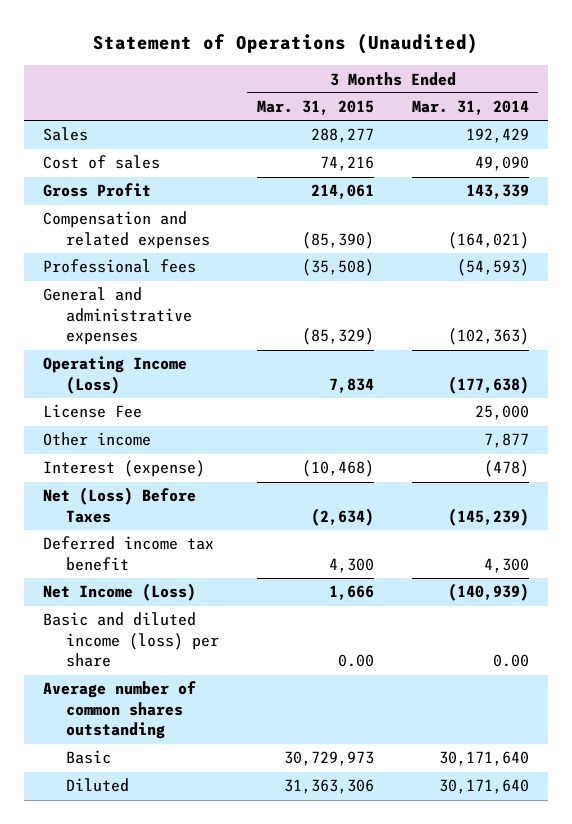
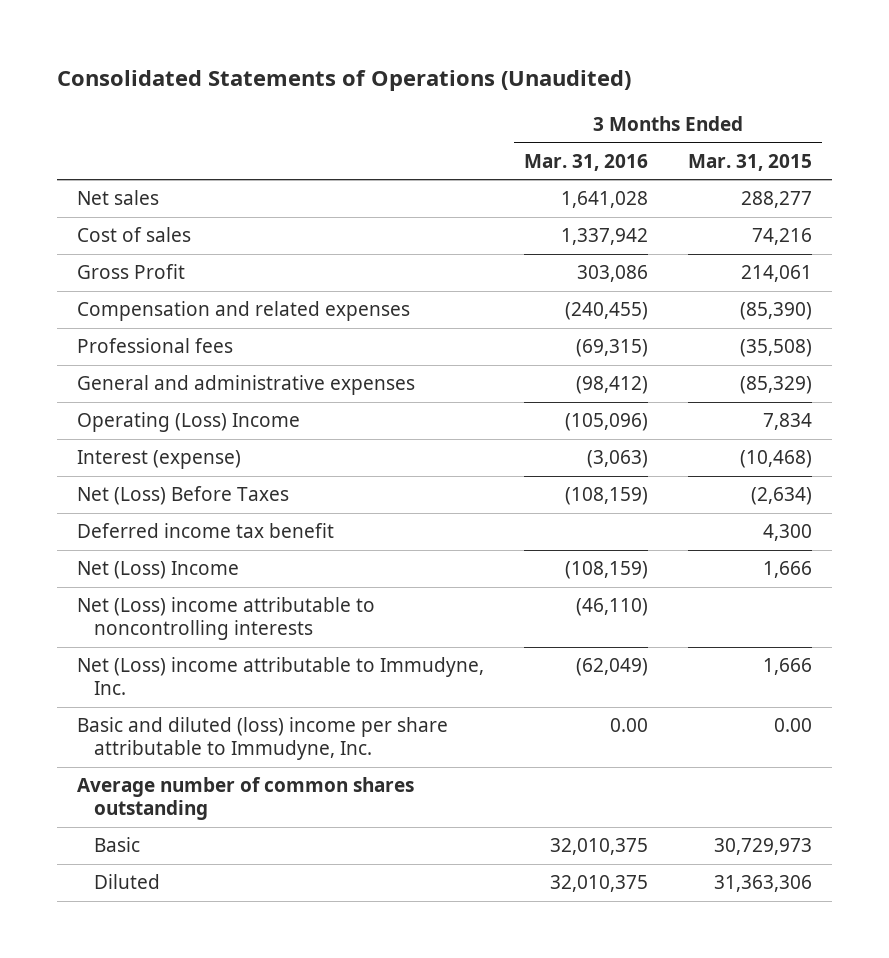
- Statement of Operations (Unaudited)
+ Consolidated Statements of Operations (Unaudited)
- | 3 Months Ended Mar. 31, 2015 | 3 Months Ended Mar. 31, 2014
+ | 3 Months Ended Mar. 31, 2016 | 3 Months Ended Mar. 31, 2015
- Sales | 288,277 | 192,429
+ Net sales | 1,641,028 | 288,277
- Operating Income (Loss) | 7,834 | (177,638)
- License Fee | | 25,000
- Other income | | 7,877
+ Operating (Loss) Income | (105,096) | 7,834
- Net Income (Loss) | 1,666 | (140,939)
- Basic and diluted income (loss) per share | 0.00 | 0.00
+ Net (Loss) Income | (108,159) | 1,666
+ Net (Loss) income attributable to noncontrolling interests | (46,110) |
+ Net (Loss) income attributable to Immudyne, Inc. | (62,049) | 1,666
+ Basic and diluted (loss) income per share attributable to Immudyne, Inc. | 0.00 | 0.00

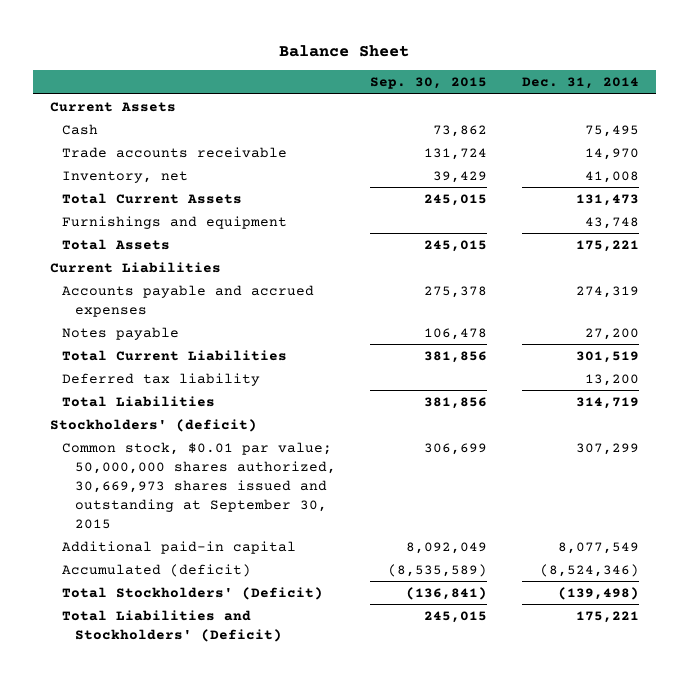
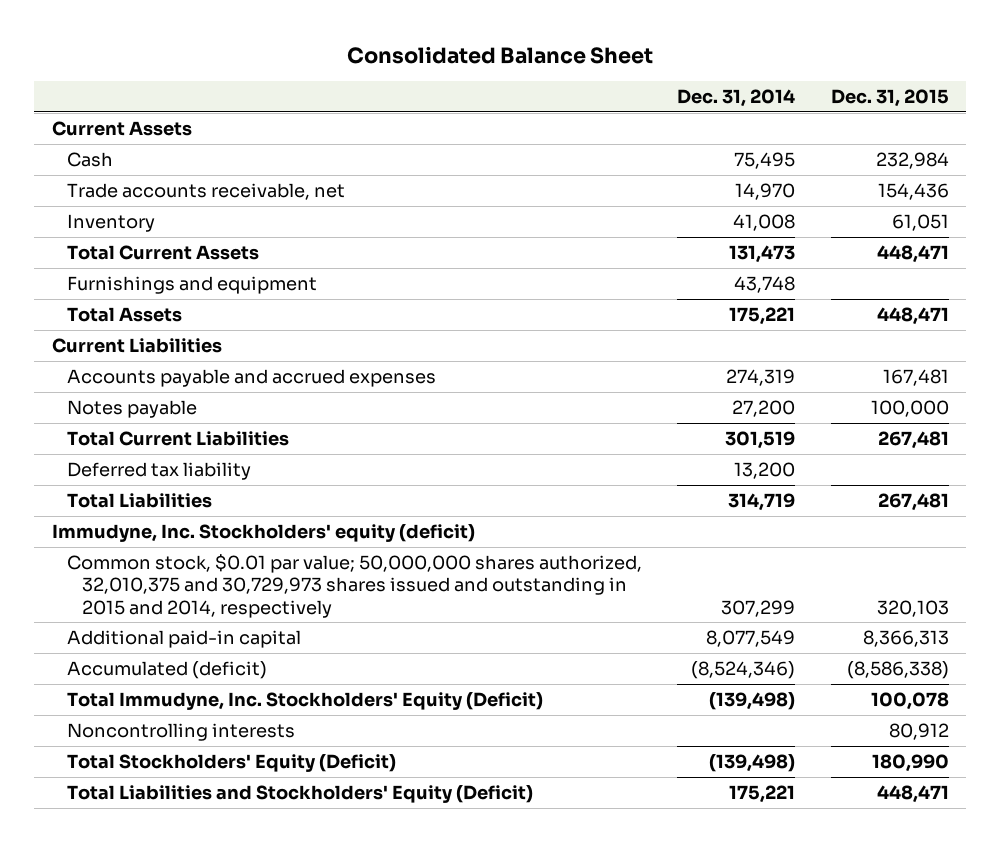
- Balance Sheet
+ Consolidated Balance Sheet
- | Sep. 30, 2015 | Dec. 31, 2014
+ | Dec. 31, 2014 | Dec. 31, 2015
- Trade accounts receivable | 131,724 | 14,970
- Inventory, net | 39,429 | 41,008
+ Trade accounts receivable, net | 14,970 | 154,436
+ Inventory | 41,008 | 61,051
- Stockholders' (deficit)
- Common stock, $0.01 par value; 50,000,000 shares authorized, 30,669,973 shares issued and outstanding at September 30, 2015 | 306,699 | 307,299
+ Immudyne, Inc. Stockholders' equity (deficit)
+ Common stock, $0.01 par value; 50,000,000 shares authorized, 32,010,375 and 30,729,973 shares issued and outstanding in 2015 and 2014, respectively | 307,299 | 320,103
- Total Stockholders' (Deficit) | (136,841) | (139,498)
- Total Liabilities and Stockholders' (Deficit) | 245,015 | 175,221
+ Total Immudyne, Inc. Stockholders' Equity (Deficit) | (139,498) | 100,078
+ Noncontrolling interests | | 80,912
+ Total Stockholders' Equity (Deficit) | (139,498) | 180,990
+ Total Liabilities and Stockholders' Equity (Deficit) | 175,221 | 448,471

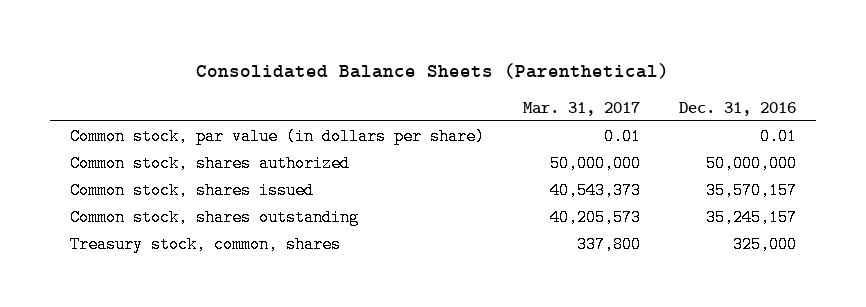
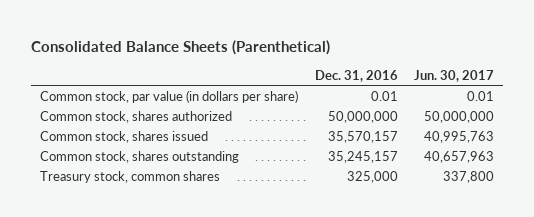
- | Mar. 31, 2017 | Dec. 31, 2016
+ | Dec. 31, 2016 | Jun. 30, 2017
- Treasury stock, common, shares | 337,800 | 325,000
+ Treasury stock, common shares | 325,000 | 337,800

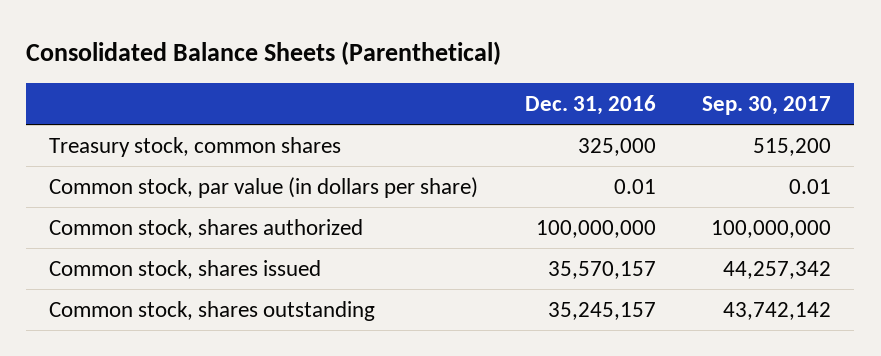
- | Dec. 31, 2016 | Jun. 30, 2017
+ | Dec. 31, 2016 | Sep. 30, 2017
moved up: Treasury stock, common shares | 325,000 | 515,200
- Common stock, shares authorized | 50,000,000 | 50,000,000
+ Common stock, shares authorized | 100,000,000 | 100,000,000

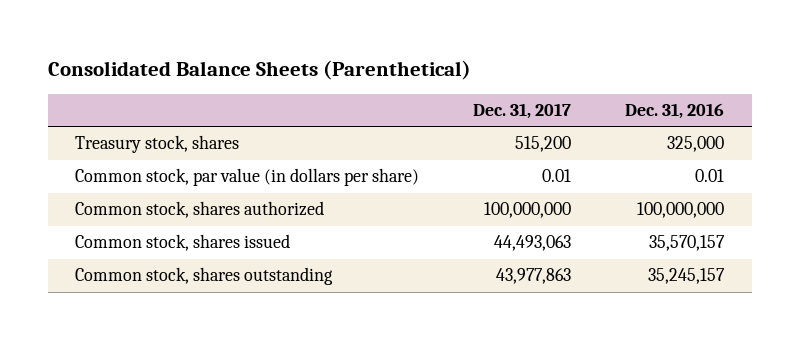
- | Dec. 31, 2016 | Sep. 30, 2017
+ | Dec. 31, 2017 | Dec. 31, 2016
- Treasury stock, common shares | 325,000 | 515,200
+ Treasury stock, shares | 515,200 | 325,000

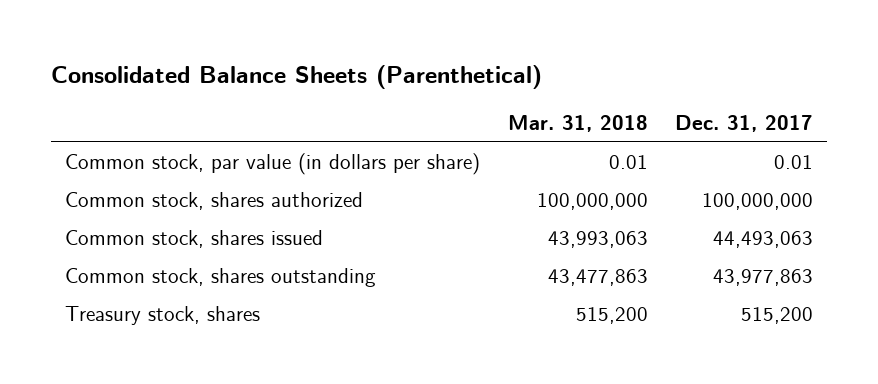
- | Dec. 31, 2017 | Dec. 31, 2016
+ | Mar. 31, 2018 | Dec. 31, 2017
moved down: Treasury stock, shares | 515,200 | 515,200

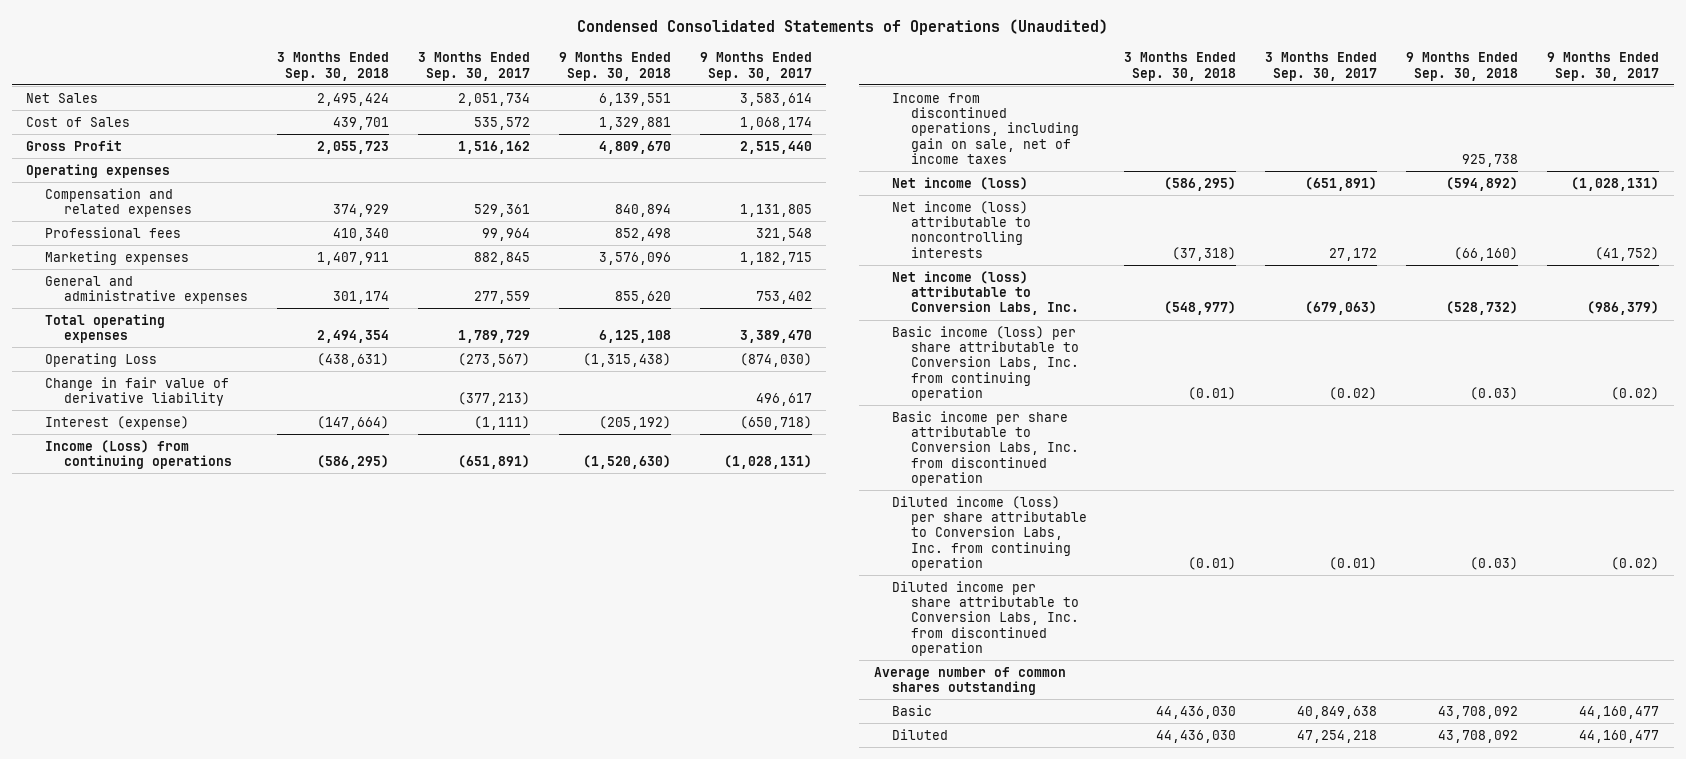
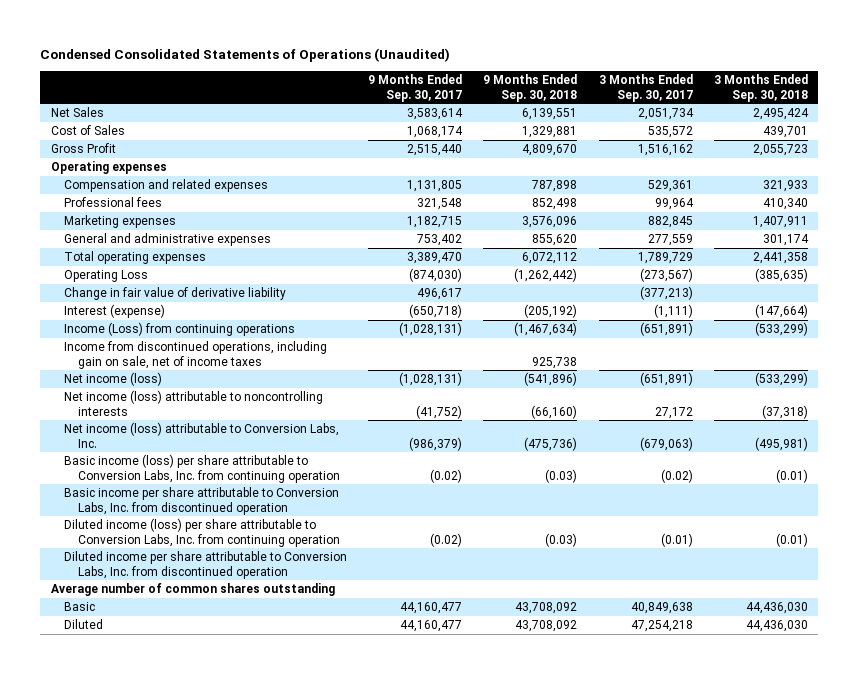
- | 3 Months Ended Sep. 30, 2018 | 3 Months Ended Sep. 30, 2017 | 9 Months Ended Sep. 30, 2018 | 9 Months Ended Sep. 30, 2017
+ | 9 Months Ended Sep. 30, 2017 | 9 Months Ended Sep. 30, 2018 | 3 Months Ended Sep. 30, 2017 | 3 Months Ended Sep. 30, 2018
- Compensation and related expenses | 374,929 | 529,361 | 840,894 | 1,131,805
+ Compensation and related expenses | 1,131,805 | 787,898 | 529,361 | 321,933
- Total operating expenses | 2,494,354 | 1,789,729 | 6,125,108 | 3,389,470
- Operating Loss | (438,631) | (273,567) | (1,315,438) | (874,030)
+ Total operating expenses | 3,389,470 | 6,072,112 | 1,789,729 | 2,441,358
+ Operating Loss | (874,030) | (1,262,442) | (273,567) | (385,635)
- Income (Loss) from continuing operations | (586,295) | (651,891) | (1,520,630) | (1,028,131)
+ Income (Loss) from continuing operations | (1,028,131) | (1,467,634) | (651,891) | (533,299)
- Net income (loss) | (586,295) | (651,891) | (594,892) | (1,028,131)
+ Net income (loss) | (1,028,131) | (541,896) | (651,891) | (533,299)
- Net income (loss) attributable to Conversion Labs, Inc. | (548,977) | (679,063) | (528,732) | (986,379)
+ Net income (loss) attributable to Conversion Labs, Inc. | (986,379) | (475,736) | (679,063) | (495,981)

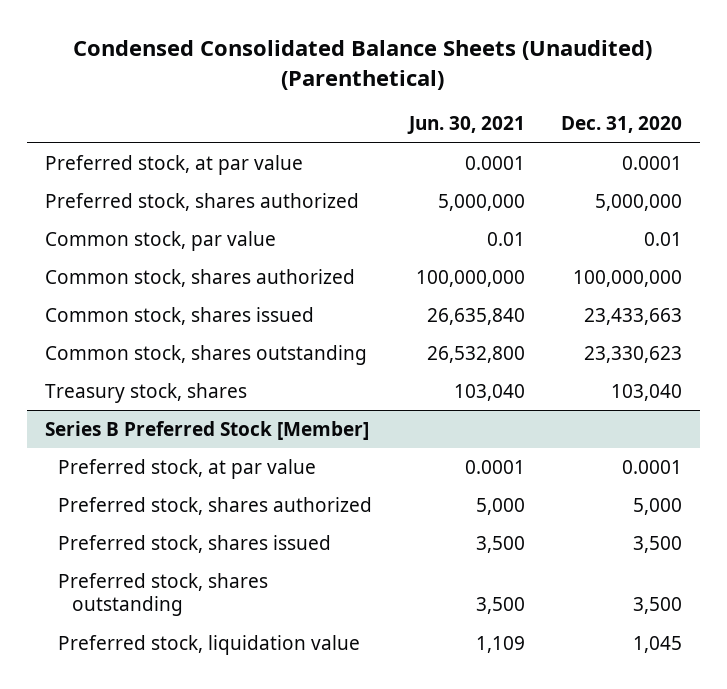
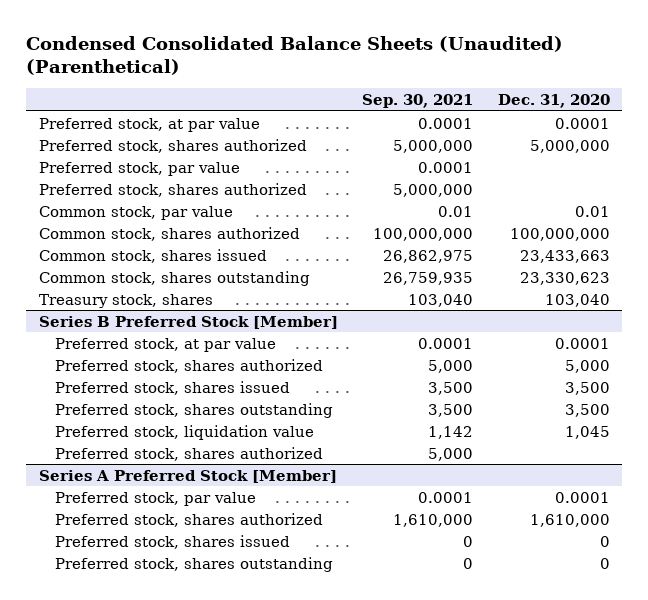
- | Jun. 30, 2021 | Dec. 31, 2020
+ | Sep. 30, 2021 | Dec. 31, 2020
+ Preferred stock, par value | 0.0001 |
+ Preferred stock, shares authorized | 5,000,000 |
@ Series B Preferred Stock [Member]
+ Preferred stock, shares authorized | 5,000 |
+ Series A Preferred Stock [Member]
+ Preferred stock, par value | 0.0001 | 0.0001
+ Preferred stock, shares authorized | 1,610,000 | 1,610,000
+ Preferred stock, shares issued | 0 | 0
+ Preferred stock, shares outstanding | 0 | 0

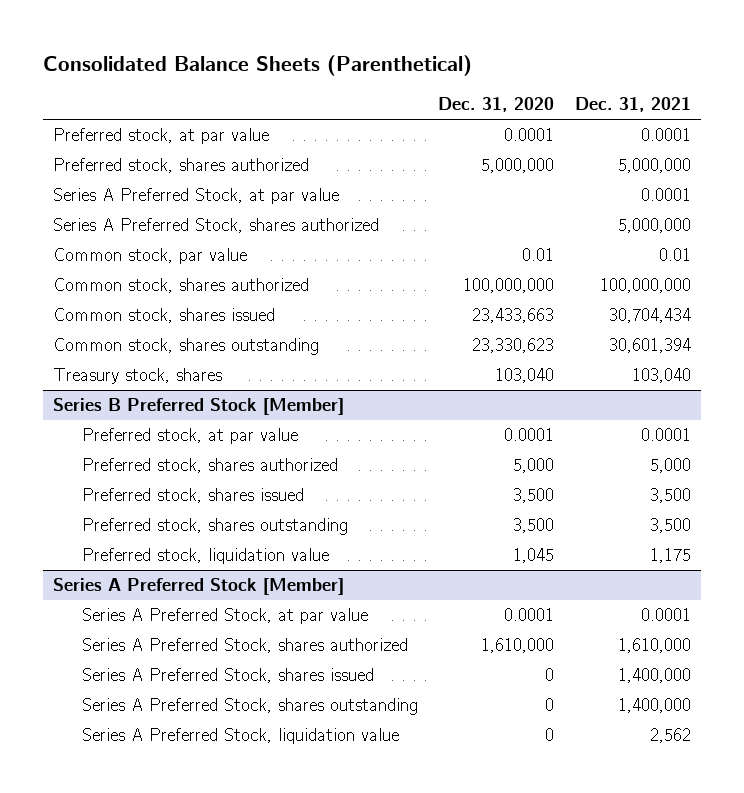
- Condensed Consolidated Balance Sheets (Unaudited) (Parenthetical)
+ Consolidated Balance Sheets (Parenthetical)
- | Sep. 30, 2021 | Dec. 31, 2020
+ | Dec. 31, 2020 | Dec. 31, 2021
- Preferred stock, par value | 0.0001 |
- Preferred stock, shares authorized | 5,000,000 |
+ Series A Preferred Stock, at par value | | 0.0001
+ Series A Preferred Stock, shares authorized | | 5,000,000
@ Series B Preferred Stock [Member]
- Preferred stock, shares authorized | 5,000 |
@ Series A Preferred Stock [Member]
- Preferred stock, par value | 0.0001 | 0.0001
- Preferred stock, shares authorized | 1,610,000 | 1,610,000
- Preferred stock, shares issued | 0 | 0
- Preferred stock, shares outstanding | 0 | 0
+ Series A Preferred Stock, at par value | 0.0001 | 0.0001
+ Series A Preferred Stock, shares authorized | 1,610,000 | 1,610,000
+ Series A Preferred Stock, shares issued | 0 | 1,400,000
+ Series A Preferred Stock, shares outstanding | 0 | 1,400,000
+ Series A Preferred Stock, liquidation value | 0 | 2,562

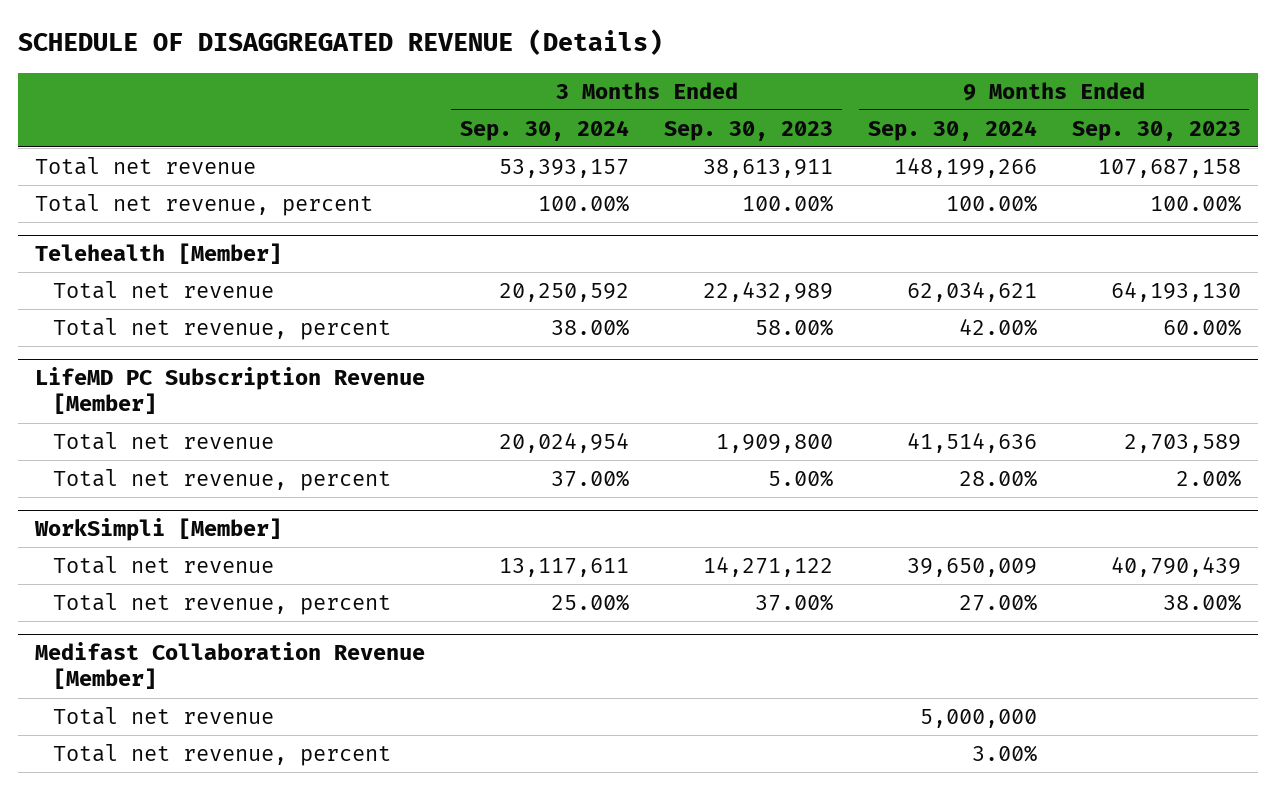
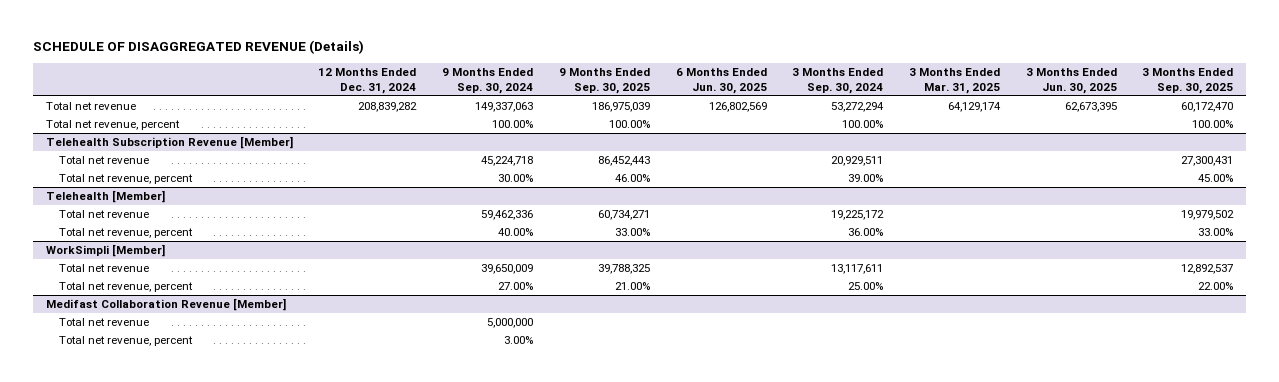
- | 3 Months Ended Sep. 30, 2024 | 3 Months Ended Sep. 30, 2023 | 9 Months Ended Sep. 30, 2024 | 9 Months Ended Sep. 30, 2023
+ | 12 Months Ended Dec. 31, 2024 | 9 Months Ended Sep. 30, 2024 | 9 Months Ended Sep. 30, 2025 | 6 Months Ended Jun. 30, 2025 | 3 Months Ended Sep. 30, 2024 | 3 Months Ended Mar. 31, 2025 | 3 Months Ended Jun. 30, 2025 | 3 Months Ended Sep. 30, 2025
- Total net revenue | 53,393,157 | 38,613,911 | 148,199,266 | 107,687,158
+ Total net revenue | 208,839,282 | 149,337,063 | 186,975,039 | 126,802,569 | 53,272,294 | 64,129,174 | 62,673,395 | 60,172,470
+ Telehealth Subscription Revenue [Member]
+ Total net revenue | | 45,224,718 | 86,452,443 | | 20,929,511 | | | 27,300,431
+ Total net revenue, percent | | 30.00% | 46.00% | | 39.00% | | | 45.00%
@ Telehealth [Member]
- Total net revenue | 20,250,592 | 22,432,989 | 62,034,621 | 64,193,130
- Total net revenue, percent | 38.00% | 58.00% | 42.00% | 60.00%
- LifeMD PC Subscription Revenue [Member]
- Total net revenue | 20,024,954 | 1,909,800 | 41,514,636 | 2,703,589
- Total net revenue, percent | 37.00% | 5.00% | 28.00% | 2.00%
@ Telehealth [Member]
+ Total net revenue | | 59,462,336 | 60,734,271 | | 19,225,172 | | | 19,979,502
+ Total net revenue, percent | | 40.00% | 33.00% | | 36.00% | | | 33.00%

